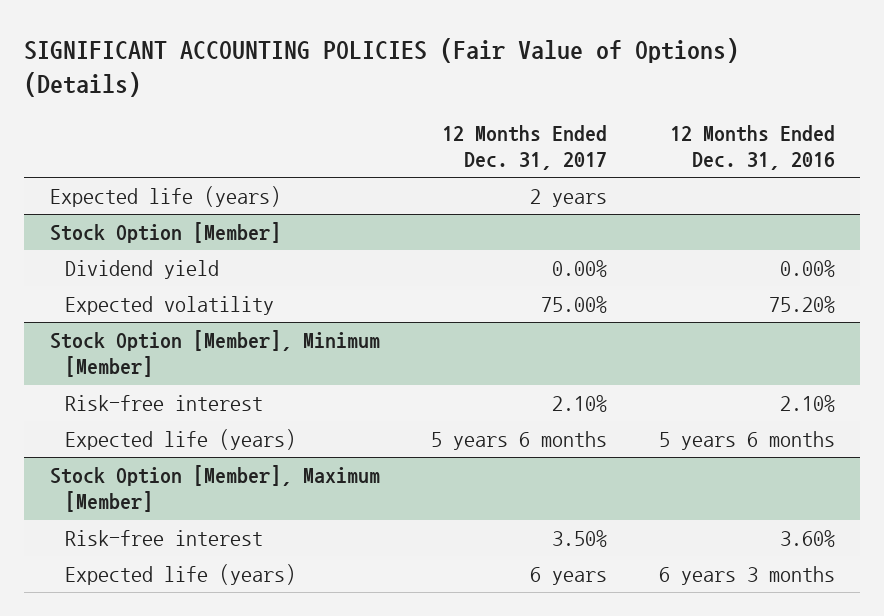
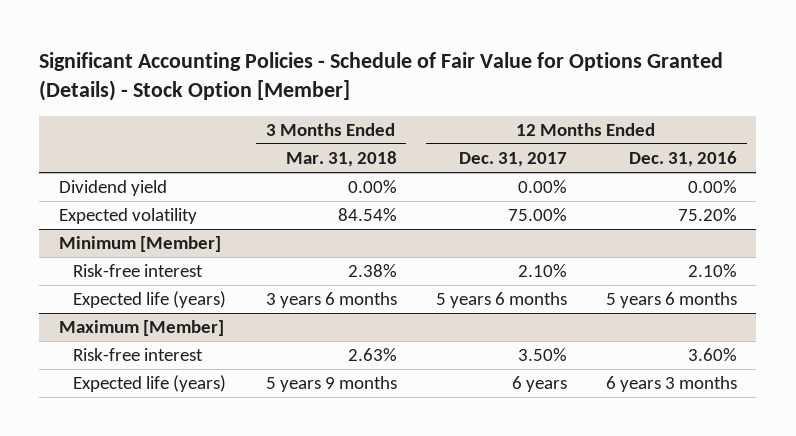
- SIGNIFICANT ACCOUNTING POLICIES (Fair Value of Options) (Details)
+ Significant Accounting Policies - Schedule of Fair Value for Options Granted (Details) - Stock Option [Member]
- | 12 Months Ended Dec. 31, 2017 | 12 Months Ended Dec. 31, 2016
+ | 3 Months Ended Mar. 31, 2018 | 12 Months Ended Dec. 31, 2017 | 12 Months Ended Dec. 31, 2016
- Expected life (years) | 2 years |
- Stock Option [Member]
- Stock Option [Member], Minimum [Member]
+ Minimum [Member]
- Stock Option [Member], Maximum [Member]
+ Maximum [Member]

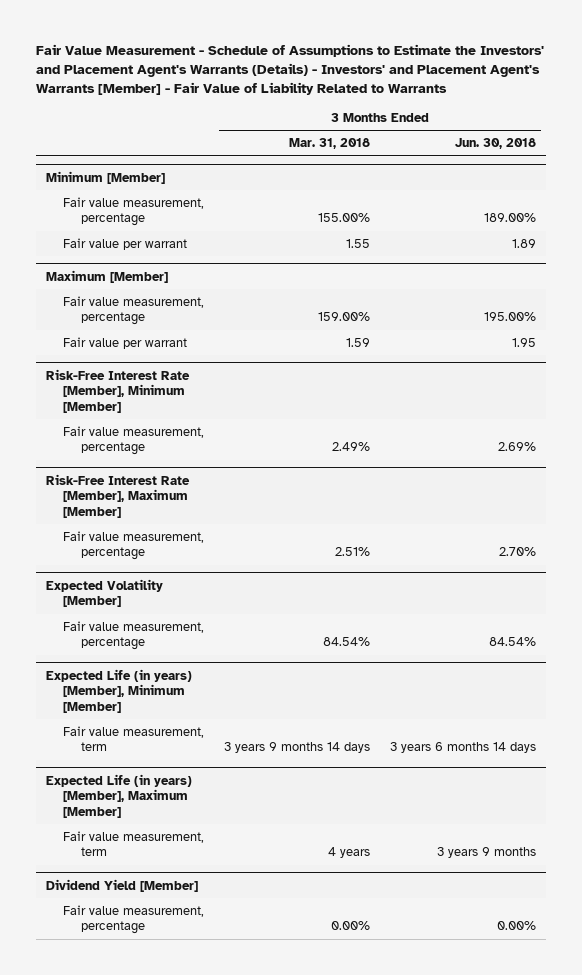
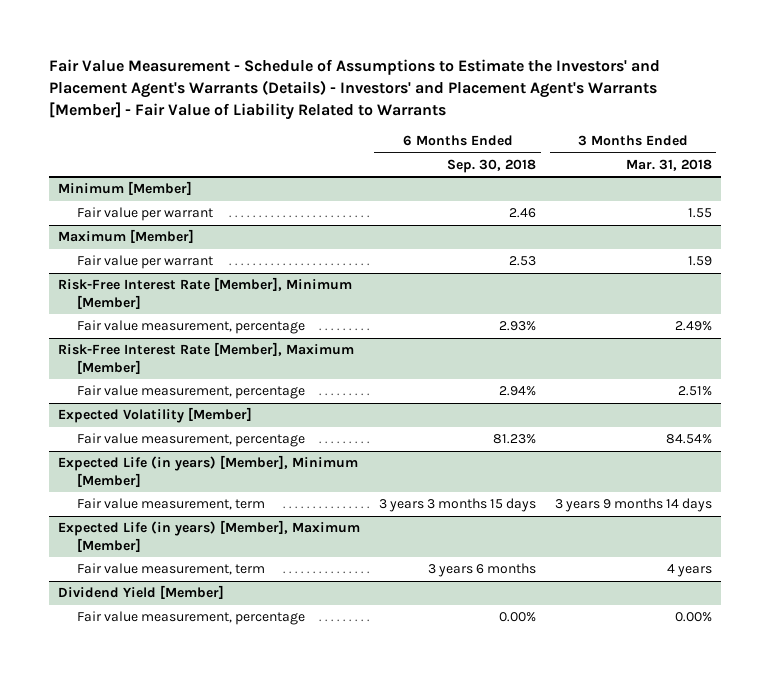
- | 3 Months Ended Mar. 31, 2018 | 3 Months Ended Jun. 30, 2018
+ | 6 Months Ended Sep. 30, 2018 | 3 Months Ended Mar. 31, 2018
@ Minimum [Member]
- Fair value measurement, percentage | 155.00% | 189.00%
@ Maximum [Member]
- Fair value measurement, percentage | 159.00% | 195.00%

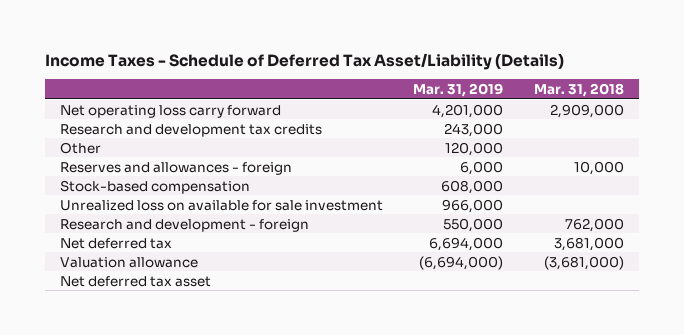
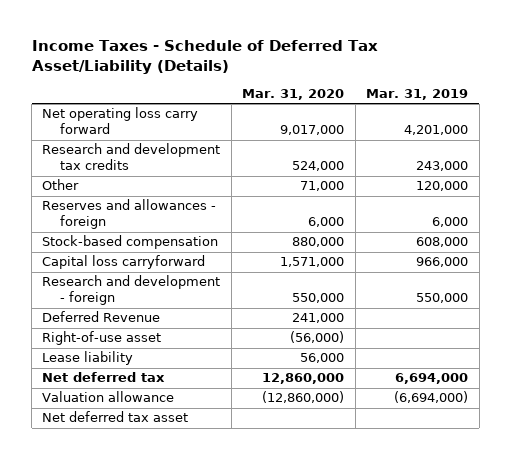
- | Mar. 31, 2019 | Mar. 31, 2018
+ | Mar. 31, 2020 | Mar. 31, 2019
- Unrealized loss on available for sale investment | 966,000 |
+ Capital loss carryforward | 1,571,000 | 966,000
+ Deferred Revenue | 241,000 |
+ Right-of-use asset | (56,000) |
+ Lease liability | 56,000 |

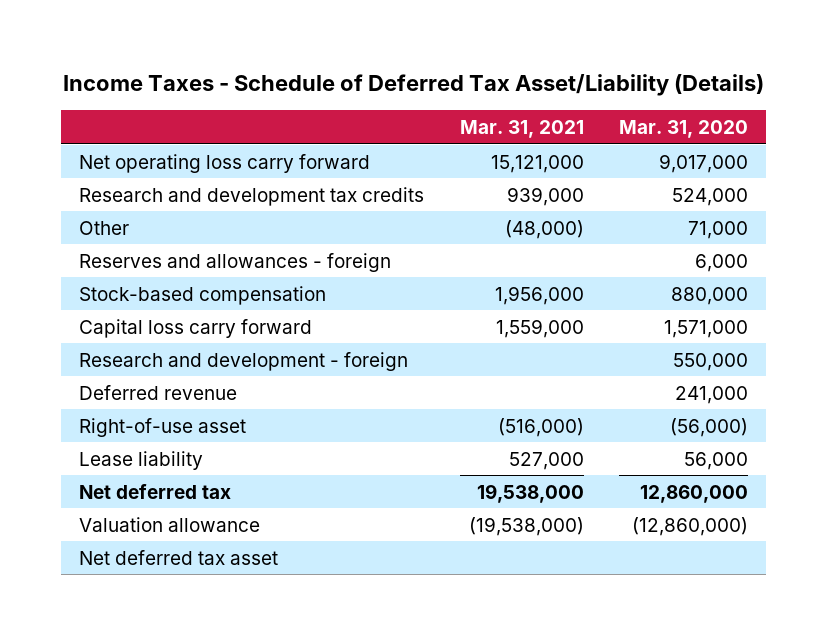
- | Mar. 31, 2020 | Mar. 31, 2019
+ | Mar. 31, 2021 | Mar. 31, 2020
- Capital loss carryforward | 1,571,000 | 966,000
+ Capital loss carry forward | 1,559,000 | 1,571,000
- Deferred Revenue | 241,000 |
+ Deferred revenue | | 241,000

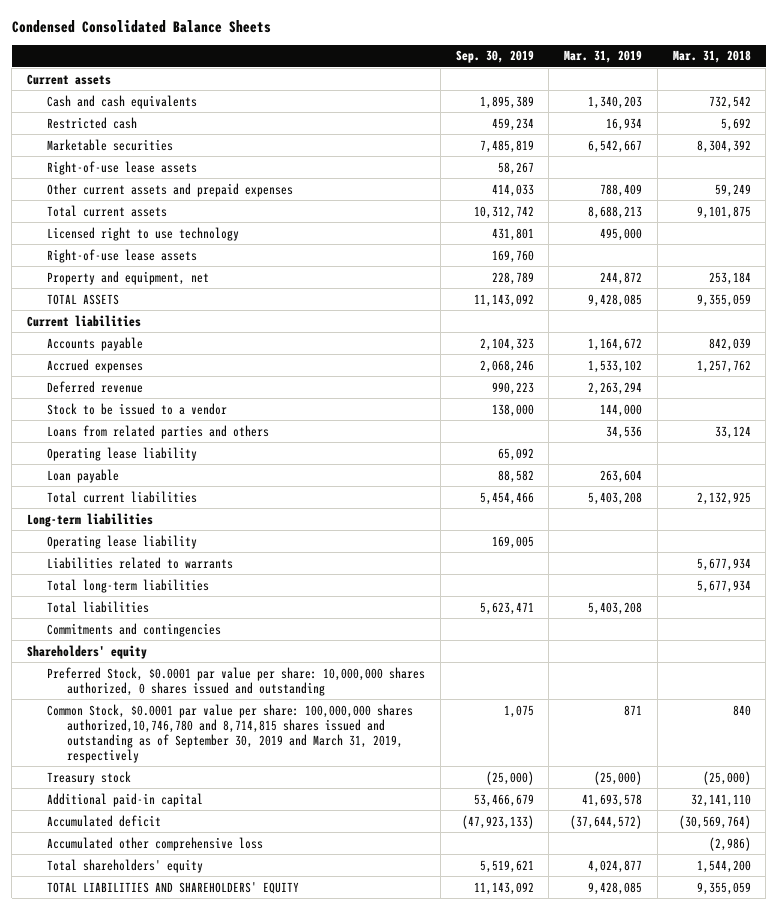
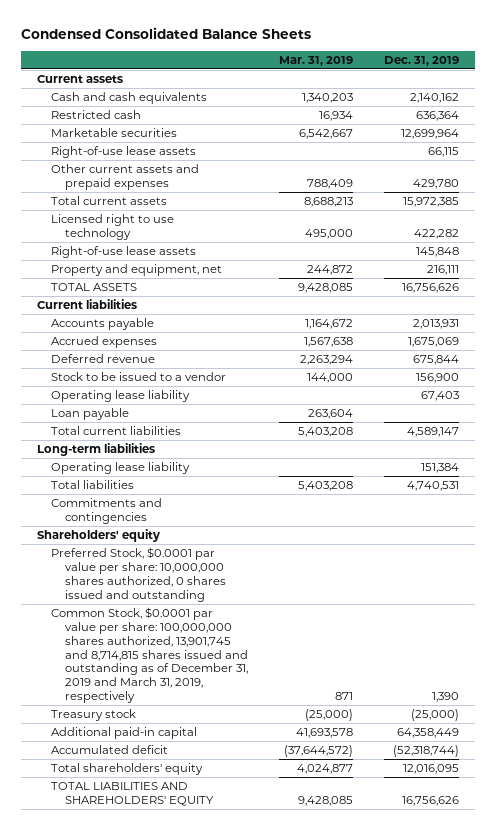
- | Sep. 30, 2019 | Mar. 31, 2019 | Mar. 31, 2018
+ | Mar. 31, 2019 | Dec. 31, 2019
- Accrued expenses | 2,068,246 | 1,533,102 | 1,257,762
+ Accrued expenses | 1,567,638 | 1,675,069
- Loans from related parties and others | | 34,536 | 33,124
- Liabilities related to warrants | | | 5,677,934
- Total long-term liabilities | | | 5,677,934
- Common Stock, $0.0001 par value per share: 100,000,000 shares authorized,10,746,780 and 8,714,815 shares issued and outstanding as of September 30, 2019 and March 31, 2019, respectively | 1,075 | 871 | 840
+ Common Stock, $0.0001 par value per share: 100,000,000 shares authorized, 13,901,745 and 8,714,815 shares issued and outstanding as of December 31, 2019 and March 31, 2019, respectively | 871 | 1,390
- Accumulated other comprehensive loss | | | (2,986)

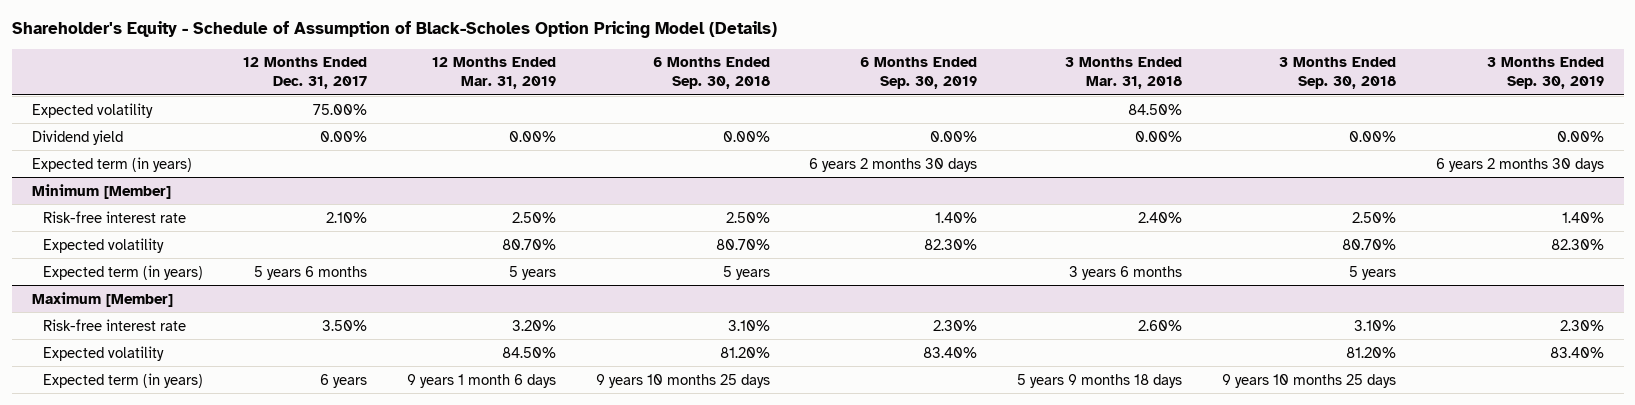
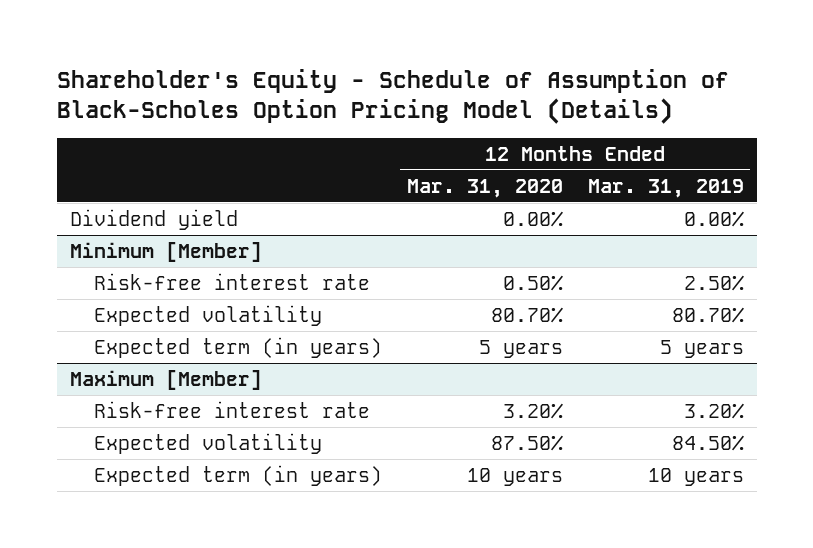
- | 12 Months Ended Dec. 31, 2017 | 12 Months Ended Mar. 31, 2019 | 6 Months Ended Sep. 30, 2018 | 6 Months Ended Sep. 30, 2019 | 3 Months Ended Mar. 31, 2018 | 3 Months Ended Sep. 30, 2018 | 3 Months Ended Sep. 30, 2019
+ | 12 Months Ended Mar. 31, 2020 | 12 Months Ended Mar. 31, 2019
- Expected volatility | 75.00% | | | | 84.50% | |
- Expected term (in years) | | | | 6 years 2 months 30 days | | | 6 years 2 months 30 days
@ Maximum [Member]
- Expected term (in years) | 6 years | 9 years 1 month 6 days | 9 years 10 months 25 days | | 5 years 9 months 18 days | 9 years 10 months 25 days |
+ Expected term (in years) | 10 years | 10 years

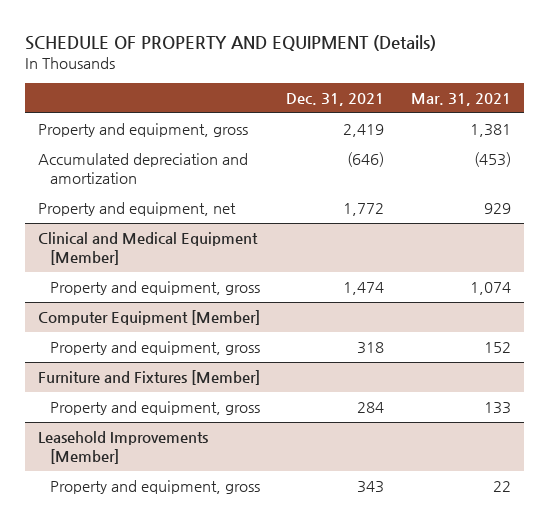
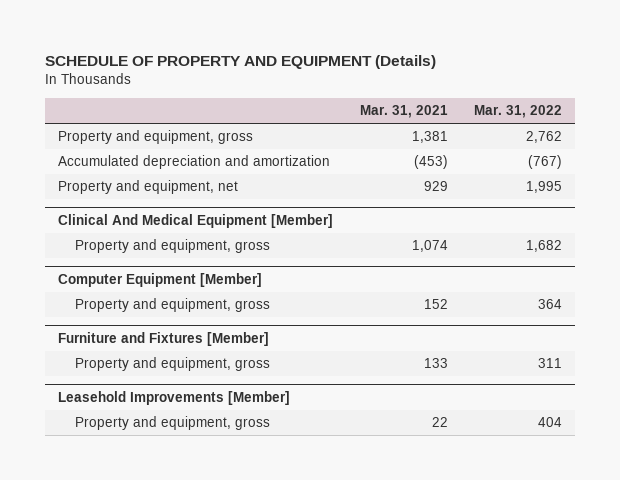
- | Dec. 31, 2021 | Mar. 31, 2021
+ | Mar. 31, 2021 | Mar. 31, 2022
- Clinical and Medical Equipment [Member]
+ Clinical And Medical Equipment [Member]

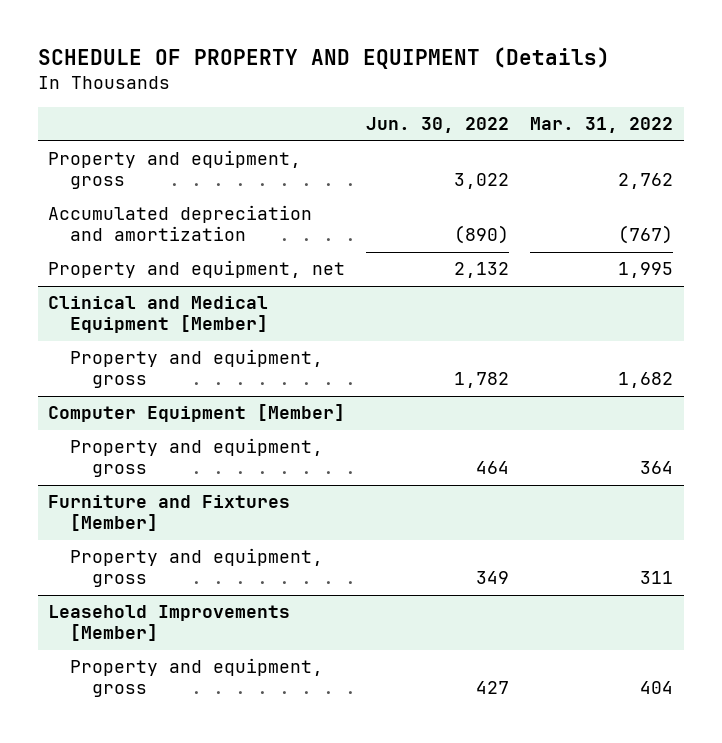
- | Mar. 31, 2021 | Mar. 31, 2022
+ | Jun. 30, 2022 | Mar. 31, 2022
- Clinical And Medical Equipment [Member]
+ Clinical and Medical Equipment [Member]

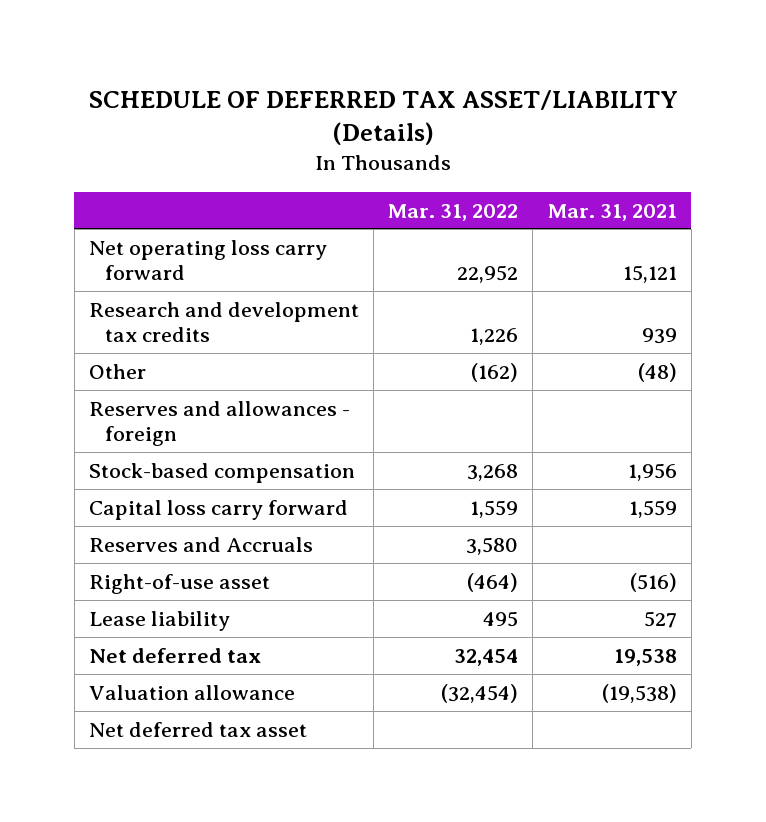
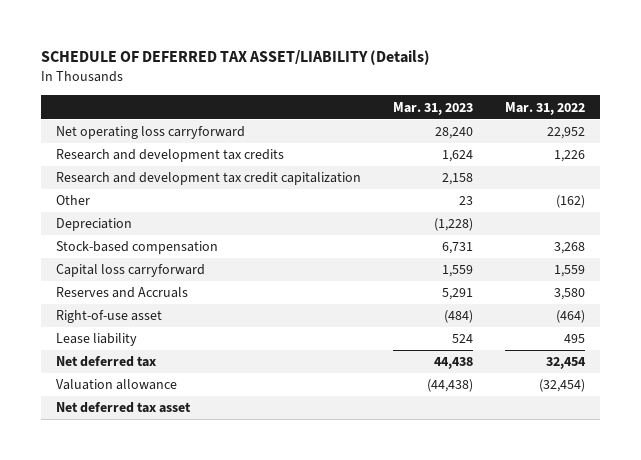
- | Mar. 31, 2022 | Mar. 31, 2021
+ | Mar. 31, 2023 | Mar. 31, 2022
- Net operating loss carry forward | 22,952 | 15,121
+ Net operating loss carryforward | 28,240 | 22,952
+ Research and development tax credit capitalization | 2,158 |
- Reserves and allowances - foreign
+ Depreciation | (1,228) |
- Capital loss carry forward | 1,559 | 1,559
+ Capital loss carryforward | 1,559 | 1,559

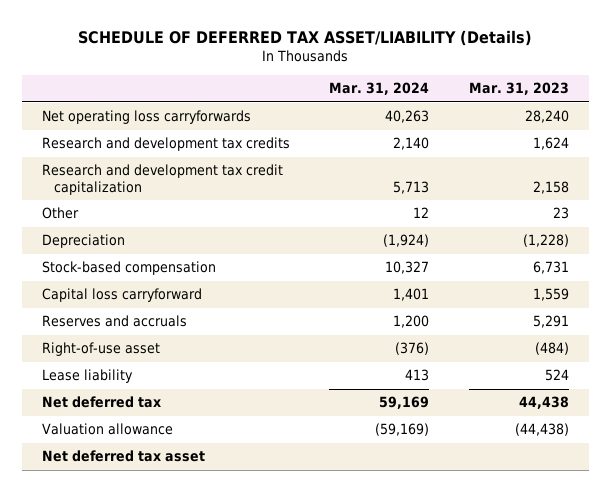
- | Mar. 31, 2023 | Mar. 31, 2022
+ | Mar. 31, 2024 | Mar. 31, 2023
- Net operating loss carryforward | 28,240 | 22,952
+ Net operating loss carryforwards | 40,263 | 28,240
- Reserves and Accruals | 5,291 | 3,580
+ Reserves and accruals | 1,200 | 5,291

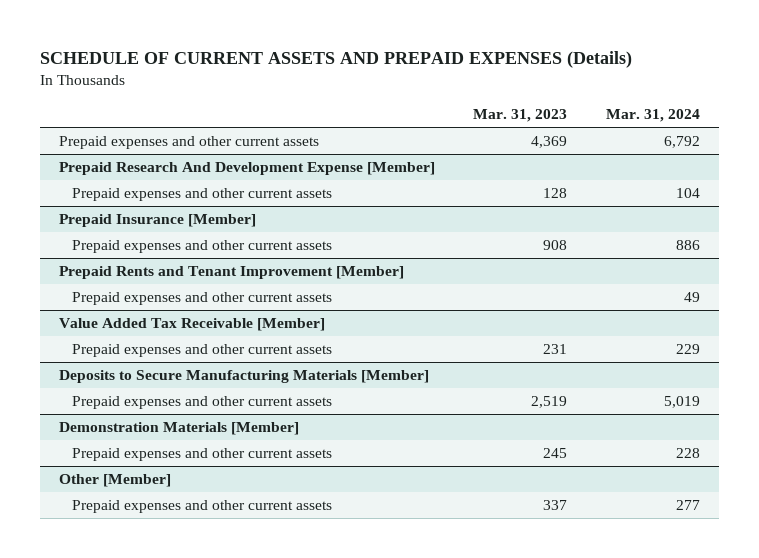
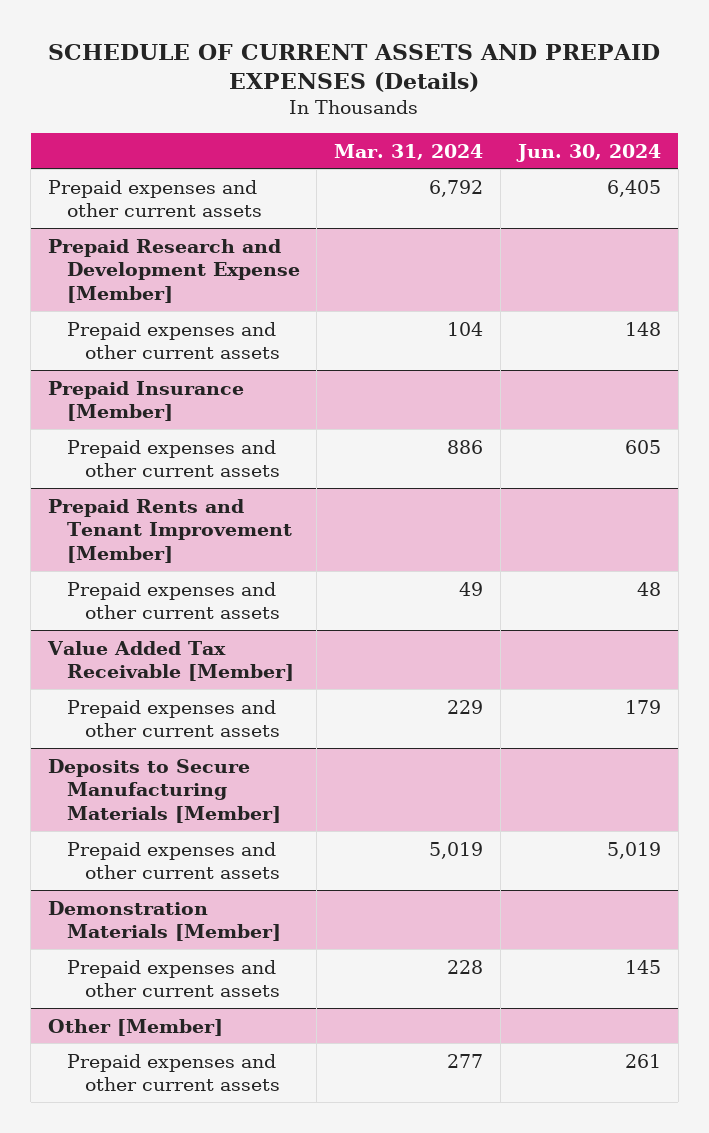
- | Mar. 31, 2023 | Mar. 31, 2024
+ | Mar. 31, 2024 | Jun. 30, 2024
- Prepaid Research And Development Expense [Member]
+ Prepaid Research and Development Expense [Member]

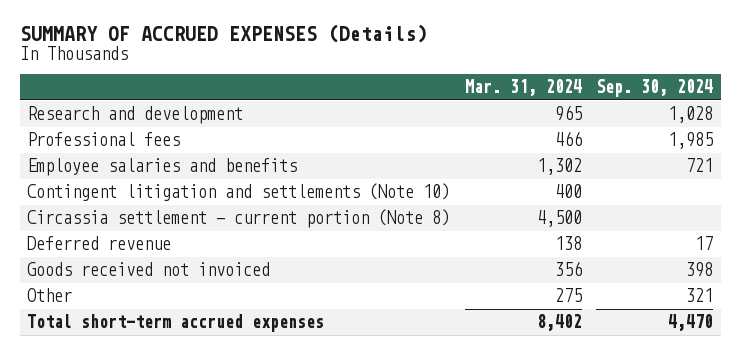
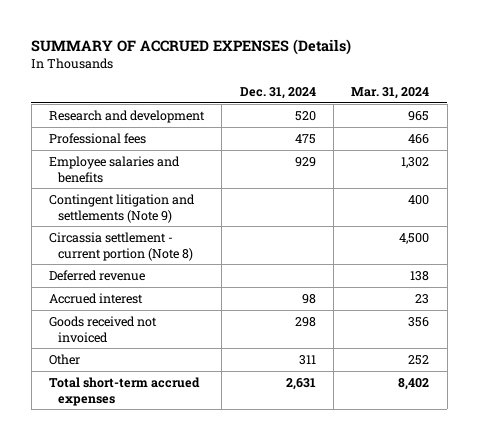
- | Mar. 31, 2024 | Sep. 30, 2024
+ | Dec. 31, 2024 | Mar. 31, 2024
- Contingent litigation and settlements (Note 10) | 400 |
+ Contingent litigation and settlements (Note 9) | | 400
+ Accrued interest | 98 | 23
- Other | 275 | 321
+ Other | 311 | 252

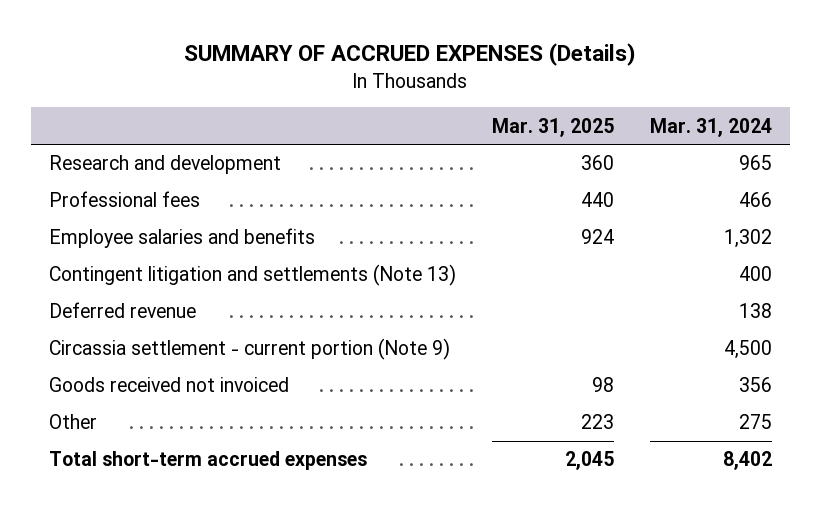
- | Dec. 31, 2024 | Mar. 31, 2024
+ | Mar. 31, 2025 | Mar. 31, 2024
- Contingent litigation and settlements (Note 9) | | 400
- Circassia settlement - current portion (Note 8) | | 4,500
+ Contingent litigation and settlements (Note 13) | | 400
- Accrued interest | 98 | 23
+ Circassia settlement - current portion (Note 9) | | 4,500
- Other | 311 | 252
+ Other | 223 | 275

